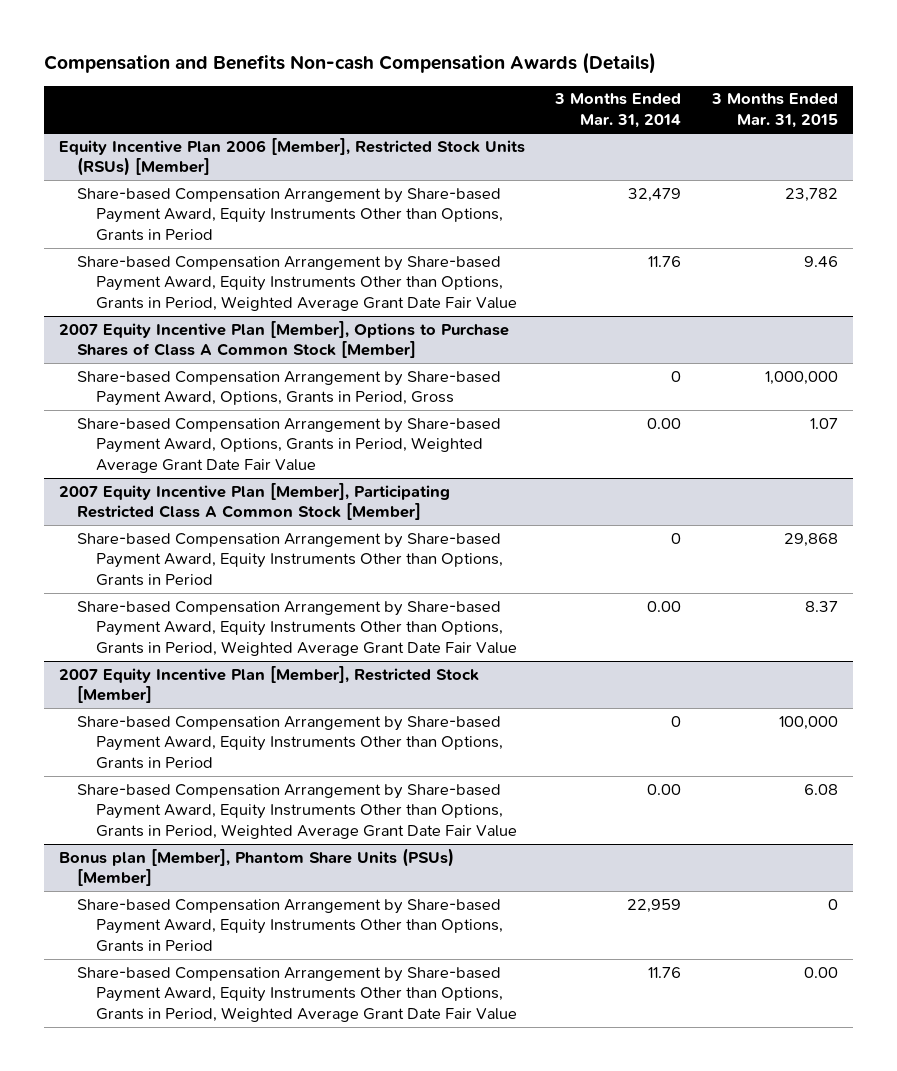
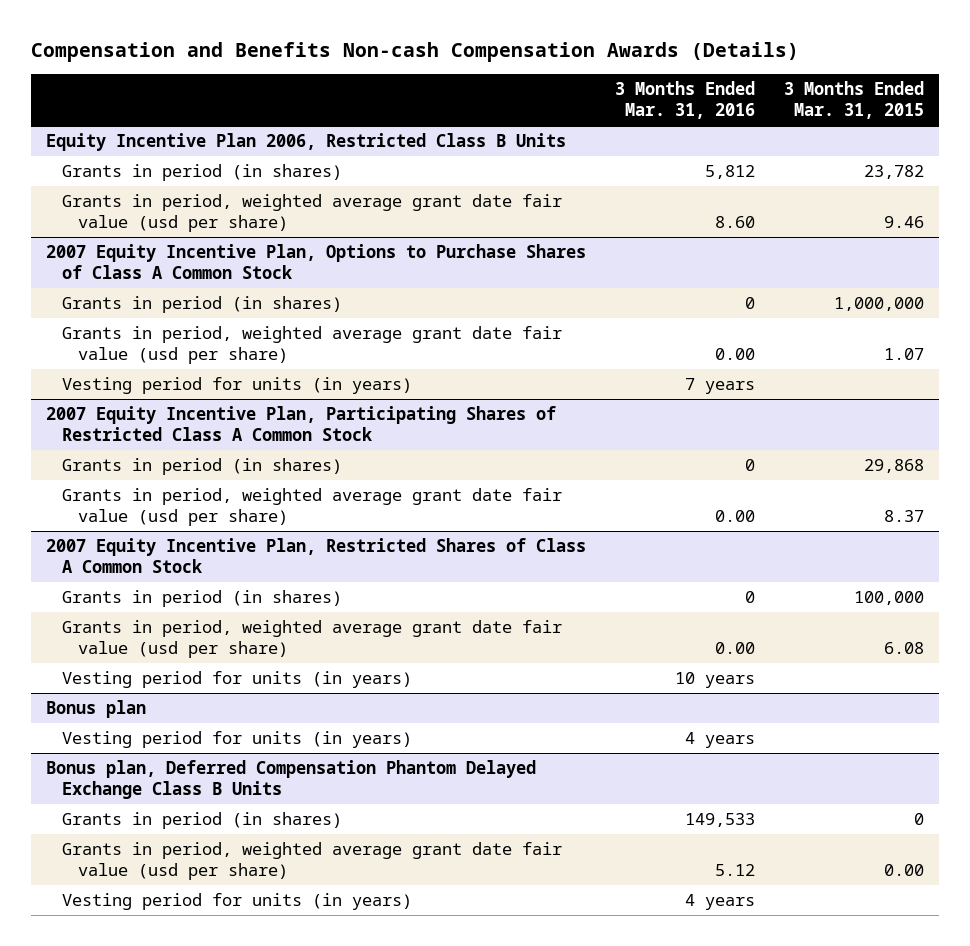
- | 3 Months Ended Mar. 31, 2014 | 3 Months Ended Mar. 31, 2015
+ | 3 Months Ended Mar. 31, 2016 | 3 Months Ended Mar. 31, 2015
- Equity Incentive Plan 2006 [Member], Restricted Stock Units (RSUs) [Member]
- Share-based Compensation Arrangement by Share-based Payment Award, Equity Instruments Other than Options, Grants in Period | 32,479 | 23,782
- Share-based Compensation Arrangement by Share-based Payment Award, Equity Instruments Other than Options, Grants in Period, Weighted Average Grant Date Fair Value | 11.76 | 9.46
- 2007 Equity Incentive Plan [Member], Options to Purchase Shares of Class A Common Stock [Member]
- Share-based Compensation Arrangement by Share-based Payment Award, Options, Grants in Period, Gross | 0 | 1,000,000
- Share-based Compensation Arrangement by Share-based Payment Award, Options, Grants in Period, Weighted Average Grant Date Fair Value | 0.00 | 1.07
- 2007 Equity Incentive Plan [Member], Participating Restricted Class A Common Stock [Member]
- Share-based Compensation Arrangement by Share-based Payment Award, Equity Instruments Other than Options, Grants in Period | 0 | 29,868
- Share-based Compensation Arrangement by Share-based Payment Award, Equity Instruments Other than Options, Grants in Period, Weighted Average Grant Date Fair Value | 0.00 | 8.37
- 2007 Equity Incentive Plan [Member], Restricted Stock [Member]
- Share-based Compensation Arrangement by Share-based Payment Award, Equity Instruments Other than Options, Grants in Period | 0 | 100,000
- Share-based Compensation Arrangement by Share-based Payment Award, Equity Instruments Other than Options, Grants in Period, Weighted Average Grant Date Fair Value | 0.00 | 6.08
- Bonus plan [Member], Phantom Share Units (PSUs) [Member]
- Share-based Compensation Arrangement by Share-based Payment Award, Equity Instruments Other than Options, Grants in Period | 22,959 | 0
- Share-based Compensation Arrangement by Share-based Payment Award, Equity Instruments Other than Options, Grants in Period, Weighted Average Grant Date Fair Value | 11.76 | 0.00
+ Equity Incentive Plan 2006, Restricted Class B Units
+ Grants in period (in shares) | 5,812 | 23,782
+ Grants in period, weighted average grant date fair value (usd per share) | 8.60 | 9.46
+ 2007 Equity Incentive Plan, Options to Purchase Shares of Class A Common Stock
+ Grants in period (in shares) | 0 | 1,000,000
+ Grants in period, weighted average grant date fair value (usd per share) | 0.00 | 1.07
+ Vesting period for units (in years) | 7 years |
+ 2007 Equity Incentive Plan, Participating Shares of Restricted Class A Common Stock
+ Grants in period (in shares) | 0 | 29,868
+ Grants in period, weighted average grant date fair value (usd per share) | 0.00 | 8.37
+ 2007 Equity Incentive Plan, Restricted Shares of Class A Common Stock
+ Grants in period (in shares) | 0 | 100,000
+ Grants in period, weighted average grant date fair value (usd per share) | 0.00 | 6.08
+ Vesting period for units (in years) | 10 years |
+ Bonus plan
+ Vesting period for units (in years) | 4 years |
+ Bonus plan, Deferred Compensation Phantom Delayed Exchange Class B Units
+ Grants in period (in shares) | 149,533 | 0
+ Grants in period, weighted average grant date fair value (usd per share) | 5.12 | 0.00
+ Vesting period for units (in years) | 4 years |

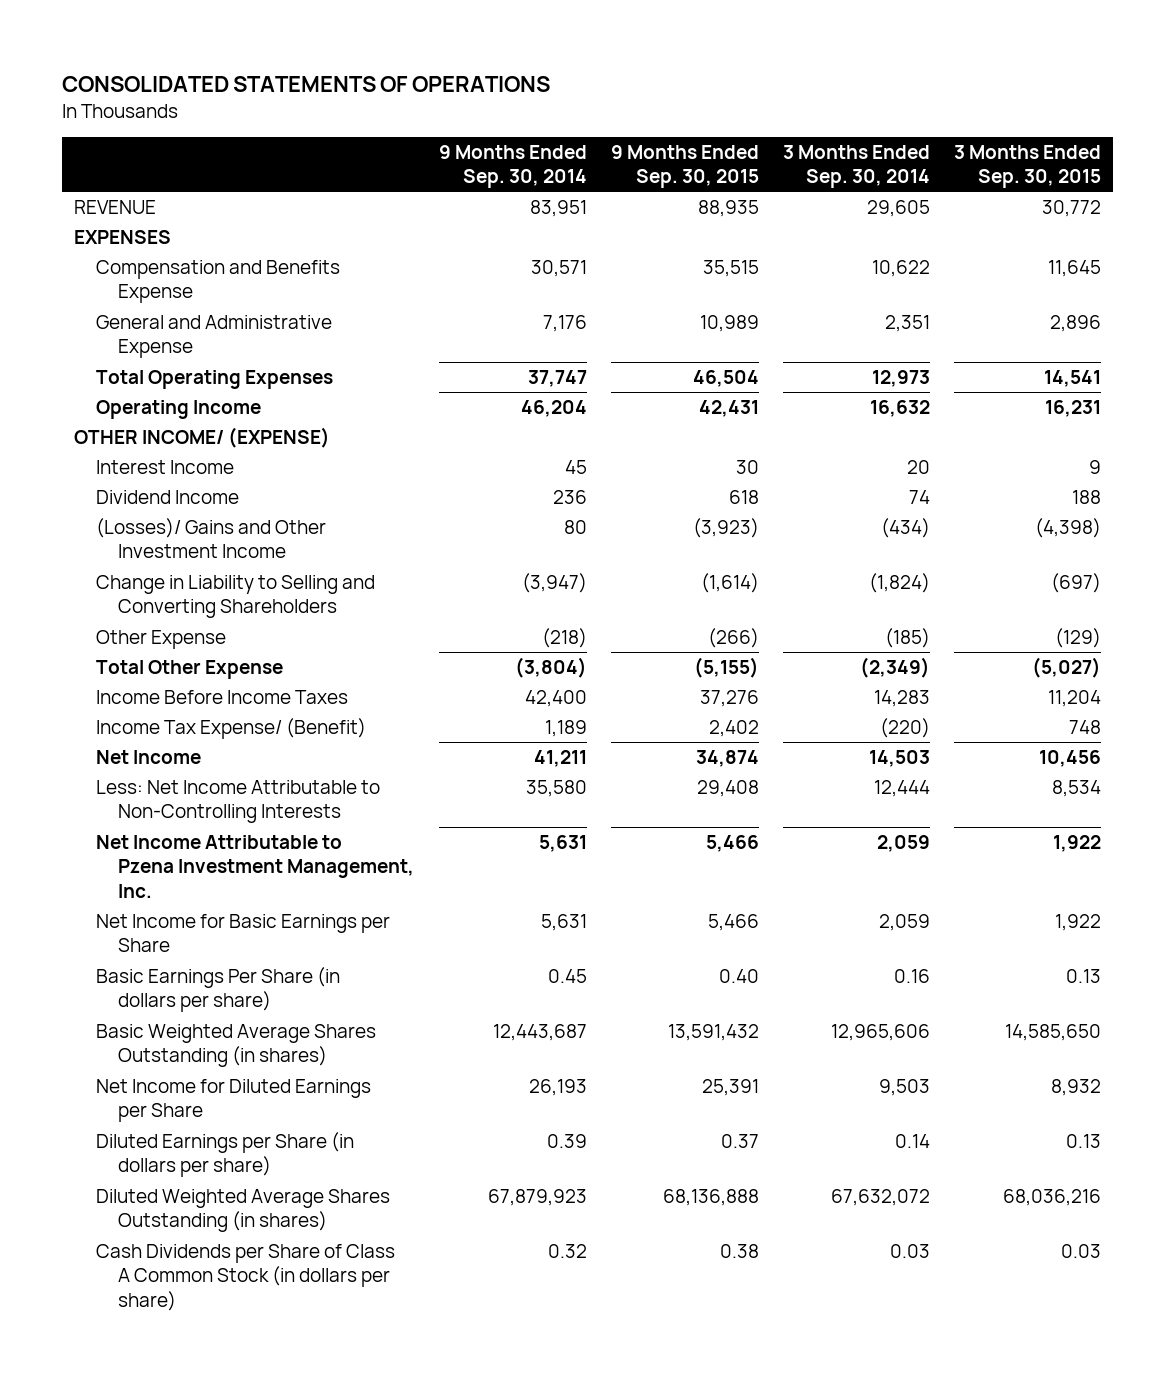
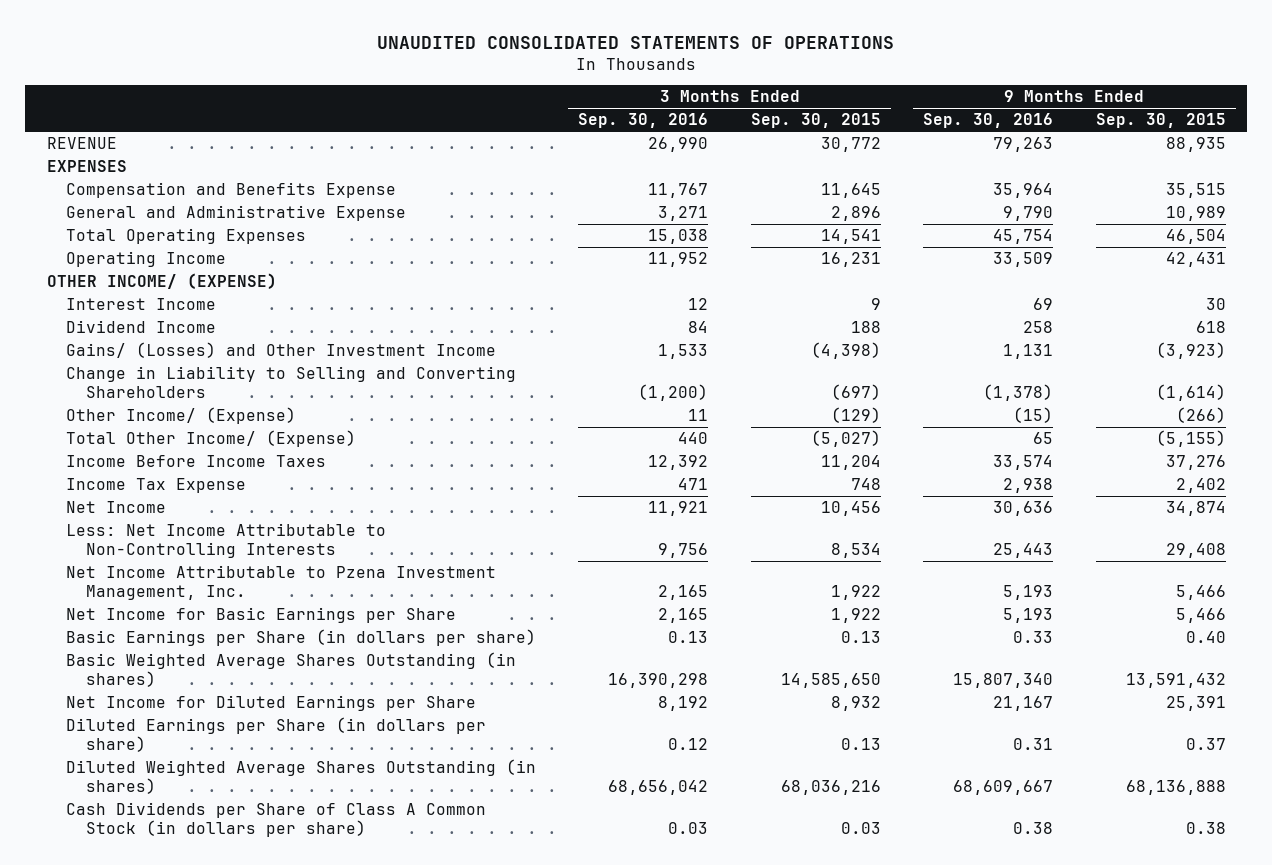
- CONSOLIDATED STATEMENTS OF OPERATIONS
+ UNAUDITED CONSOLIDATED STATEMENTS OF OPERATIONS
- | 9 Months Ended Sep. 30, 2014 | 9 Months Ended Sep. 30, 2015 | 3 Months Ended Sep. 30, 2014 | 3 Months Ended Sep. 30, 2015
+ | 3 Months Ended Sep. 30, 2016 | 3 Months Ended Sep. 30, 2015 | 9 Months Ended Sep. 30, 2016 | 9 Months Ended Sep. 30, 2015
- (Losses)/ Gains and Other Investment Income | 80 | (3,923) | (434) | (4,398)
+ Gains/ (Losses) and Other Investment Income | 1,533 | (4,398) | 1,131 | (3,923)
- Other Expense | (218) | (266) | (185) | (129)
- Total Other Expense | (3,804) | (5,155) | (2,349) | (5,027)
+ Other Income/ (Expense) | 11 | (129) | (15) | (266)
+ Total Other Income/ (Expense) | 440 | (5,027) | 65 | (5,155)
- Income Tax Expense/ (Benefit) | 1,189 | 2,402 | (220) | 748
+ Income Tax Expense | 471 | 748 | 2,938 | 2,402
- Basic Earnings Per Share (in dollars per share) | 0.45 | 0.40 | 0.16 | 0.13
+ Basic Earnings per Share (in dollars per share) | 0.13 | 0.13 | 0.33 | 0.40

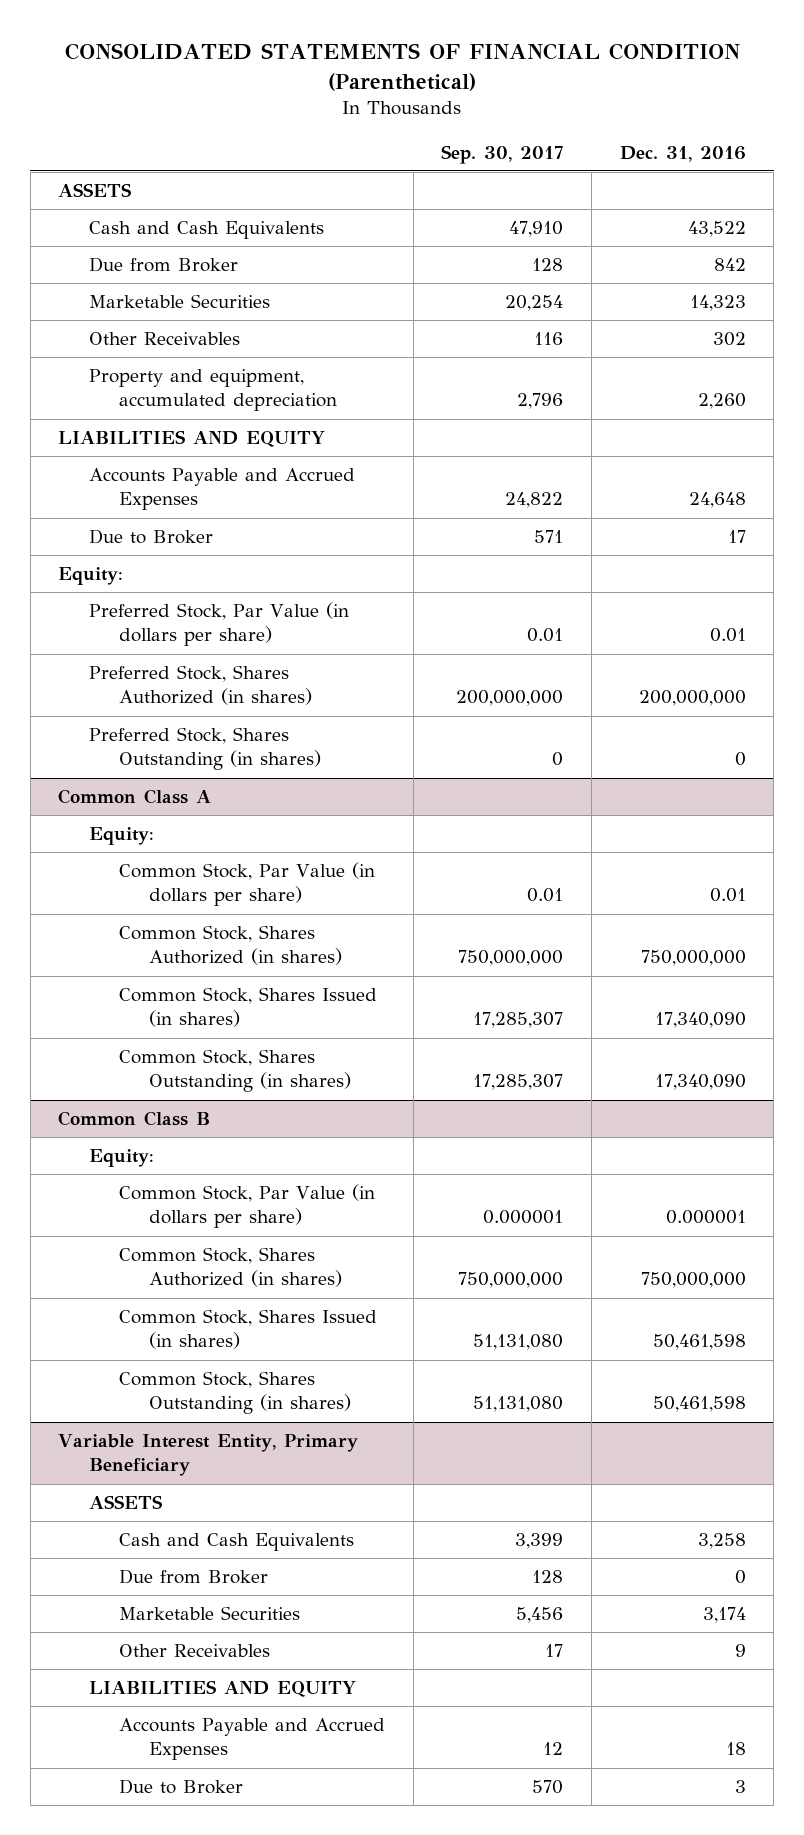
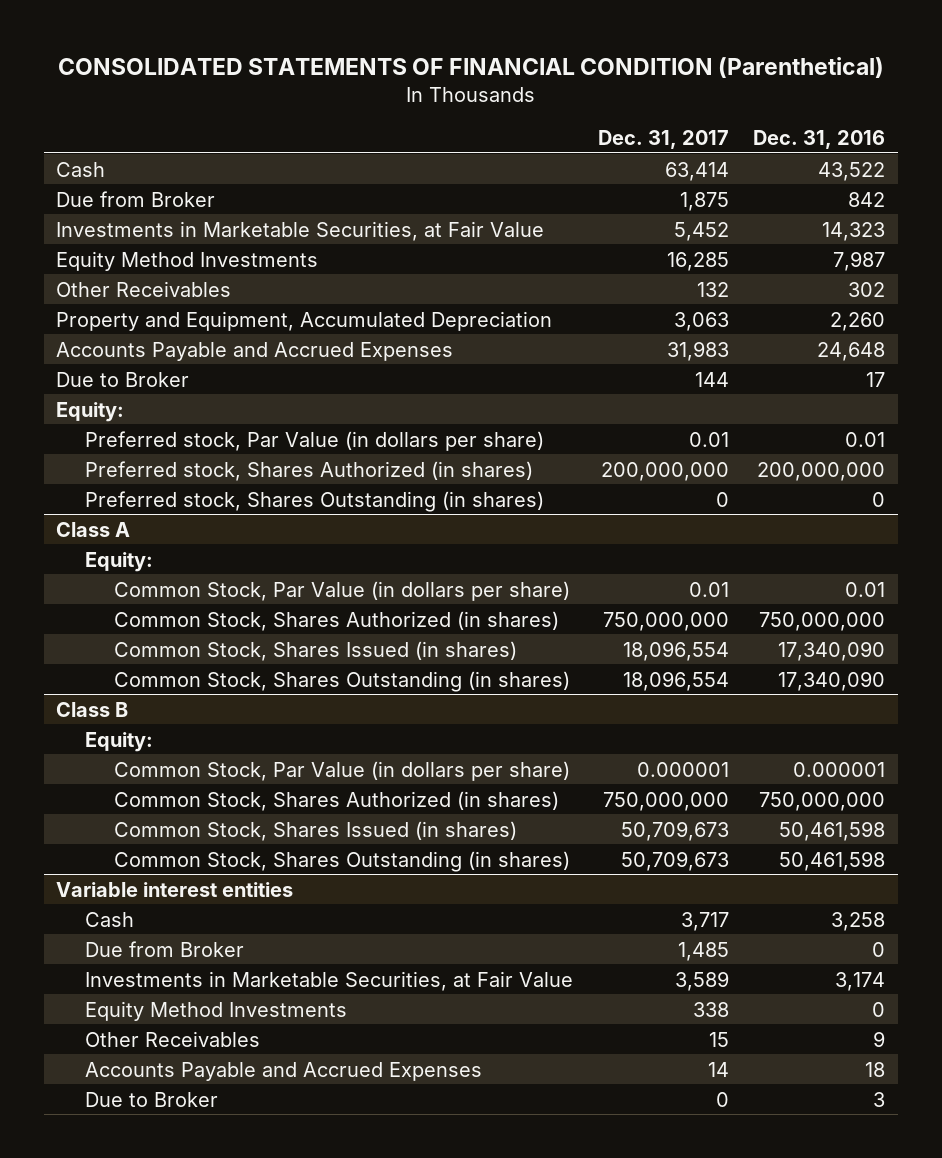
- | Sep. 30, 2017 | Dec. 31, 2016
+ | Dec. 31, 2017 | Dec. 31, 2016
- ASSETS
- Cash and Cash Equivalents | 47,910 | 43,522
+ Cash | 63,414 | 43,522
- Marketable Securities | 20,254 | 14,323
+ Investments in Marketable Securities, at Fair Value | 5,452 | 14,323
+ Equity Method Investments | 16,285 | 7,987
- Property and equipment, accumulated depreciation | 2,796 | 2,260
- LIABILITIES AND EQUITY
+ Property and Equipment, Accumulated Depreciation | 3,063 | 2,260
- Preferred Stock, Par Value (in dollars per share) | 0.01 | 0.01
- Preferred Stock, Shares Authorized (in shares) | 200,000,000 | 200,000,000
- Preferred Stock, Shares Outstanding (in shares) | 0 | 0
- Common Class A
+ Preferred stock, Par Value (in dollars per share) | 0.01 | 0.01
+ Preferred stock, Shares Authorized (in shares) | 200,000,000 | 200,000,000
+ Preferred stock, Shares Outstanding (in shares) | 0 | 0
+ Class A
- Common Class B
+ Class B
- Variable Interest Entity, Primary Beneficiary
- ASSETS
- Cash and Cash Equivalents | 3,399 | 3,258
+ Variable interest entities
+ Cash | 3,717 | 3,258
- Marketable Securities | 5,456 | 3,174
+ Investments in Marketable Securities, at Fair Value | 3,589 | 3,174
+ Equity Method Investments | 338 | 0
- LIABILITIES AND EQUITY

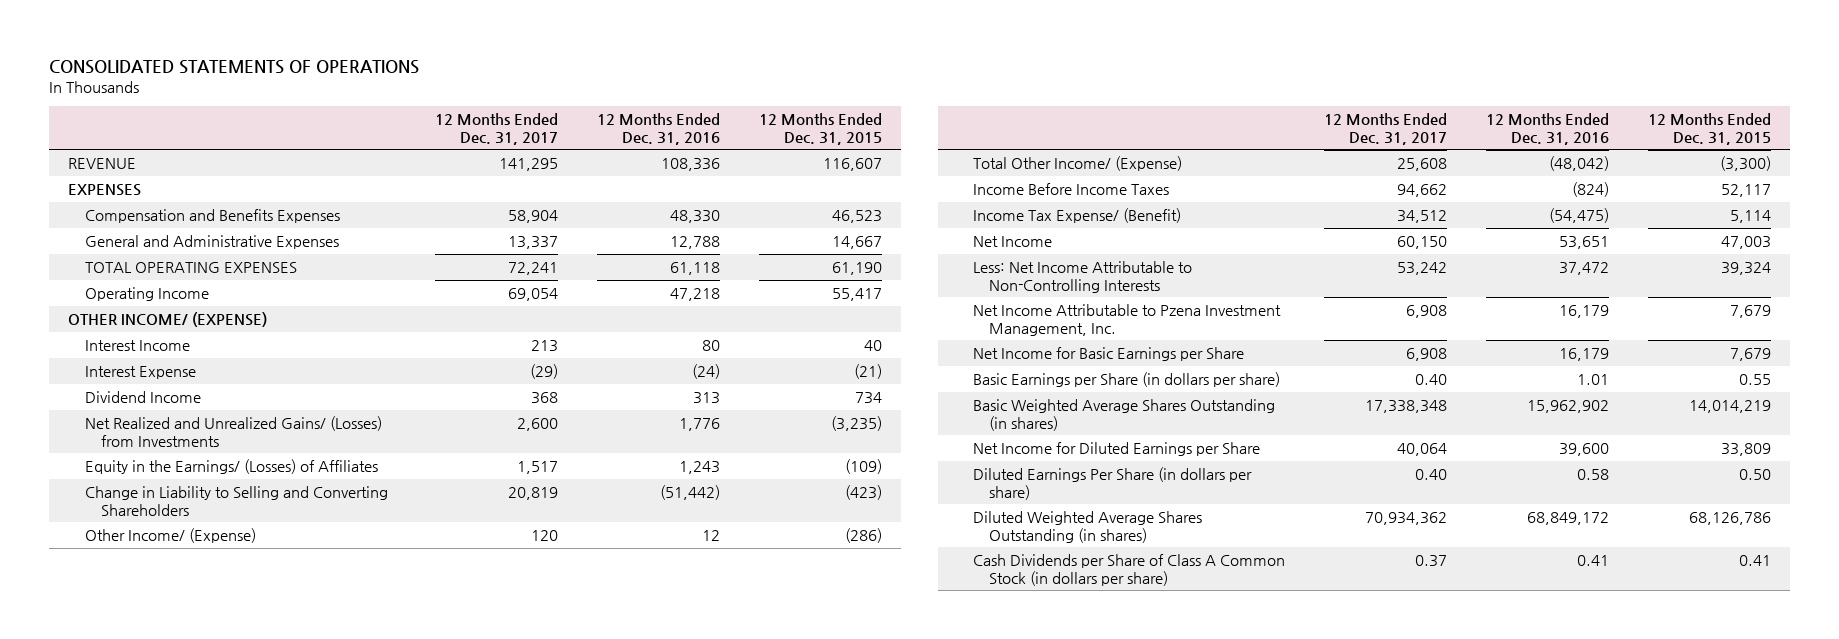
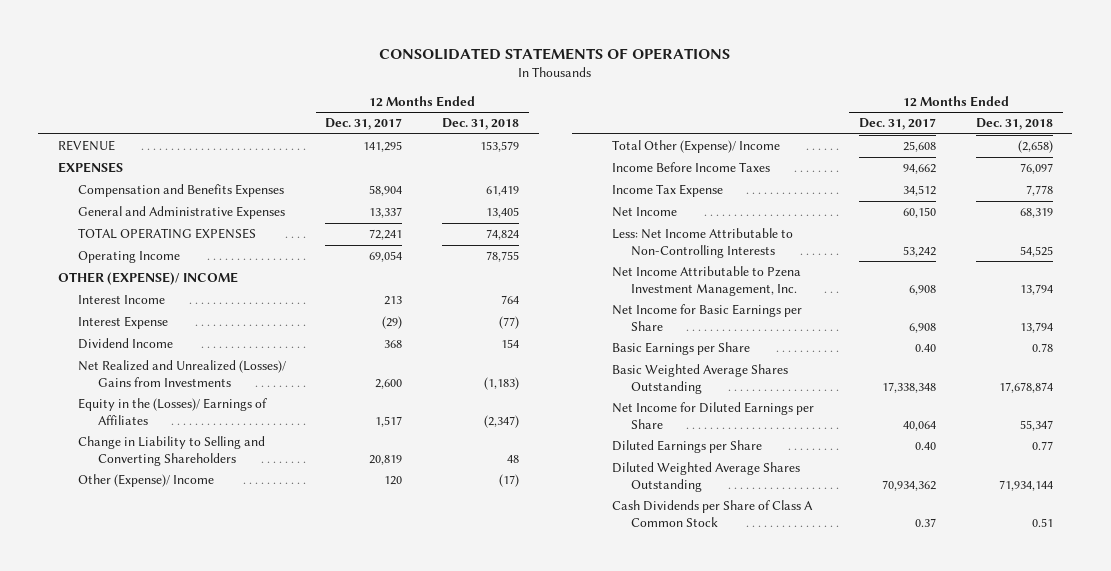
- | 12 Months Ended Dec. 31, 2017 | 12 Months Ended Dec. 31, 2016 | 12 Months Ended Dec. 31, 2015
+ | 12 Months Ended Dec. 31, 2017 | 12 Months Ended Dec. 31, 2018
- OTHER INCOME/ (EXPENSE)
+ OTHER (EXPENSE)/ INCOME
- Net Realized and Unrealized Gains/ (Losses) from Investments | 2,600 | 1,776 | (3,235)
- Equity in the Earnings/ (Losses) of Affiliates | 1,517 | 1,243 | (109)
+ Net Realized and Unrealized (Losses)/ Gains from Investments | 2,600 | (1,183)
+ Equity in the (Losses)/ Earnings of Affiliates | 1,517 | (2,347)
- Other Income/ (Expense) | 120 | 12 | (286)
- Total Other Income/ (Expense) | 25,608 | (48,042) | (3,300)
+ Other (Expense)/ Income | 120 | (17)
+ Total Other (Expense)/ Income | 25,608 | (2,658)
- Income Tax Expense/ (Benefit) | 34,512 | (54,475) | 5,114
+ Income Tax Expense | 34,512 | 7,778
- Basic Earnings per Share (in dollars per share) | 0.40 | 1.01 | 0.55
- Basic Weighted Average Shares Outstanding (in shares) | 17,338,348 | 15,962,902 | 14,014,219
+ Basic Earnings per Share | 0.40 | 0.78
+ Basic Weighted Average Shares Outstanding | 17,338,348 | 17,678,874
- Diluted Earnings Per Share (in dollars per share) | 0.40 | 0.58 | 0.50
- Diluted Weighted Average Shares Outstanding (in shares) | 70,934,362 | 68,849,172 | 68,126,786
- Cash Dividends per Share of Class A Common Stock (in dollars per share) | 0.37 | 0.41 | 0.41
+ Diluted Earnings per Share | 0.40 | 0.77
+ Diluted Weighted Average Shares Outstanding | 70,934,362 | 71,934,144
+ Cash Dividends per Share of Class A Common Stock | 0.37 | 0.51

